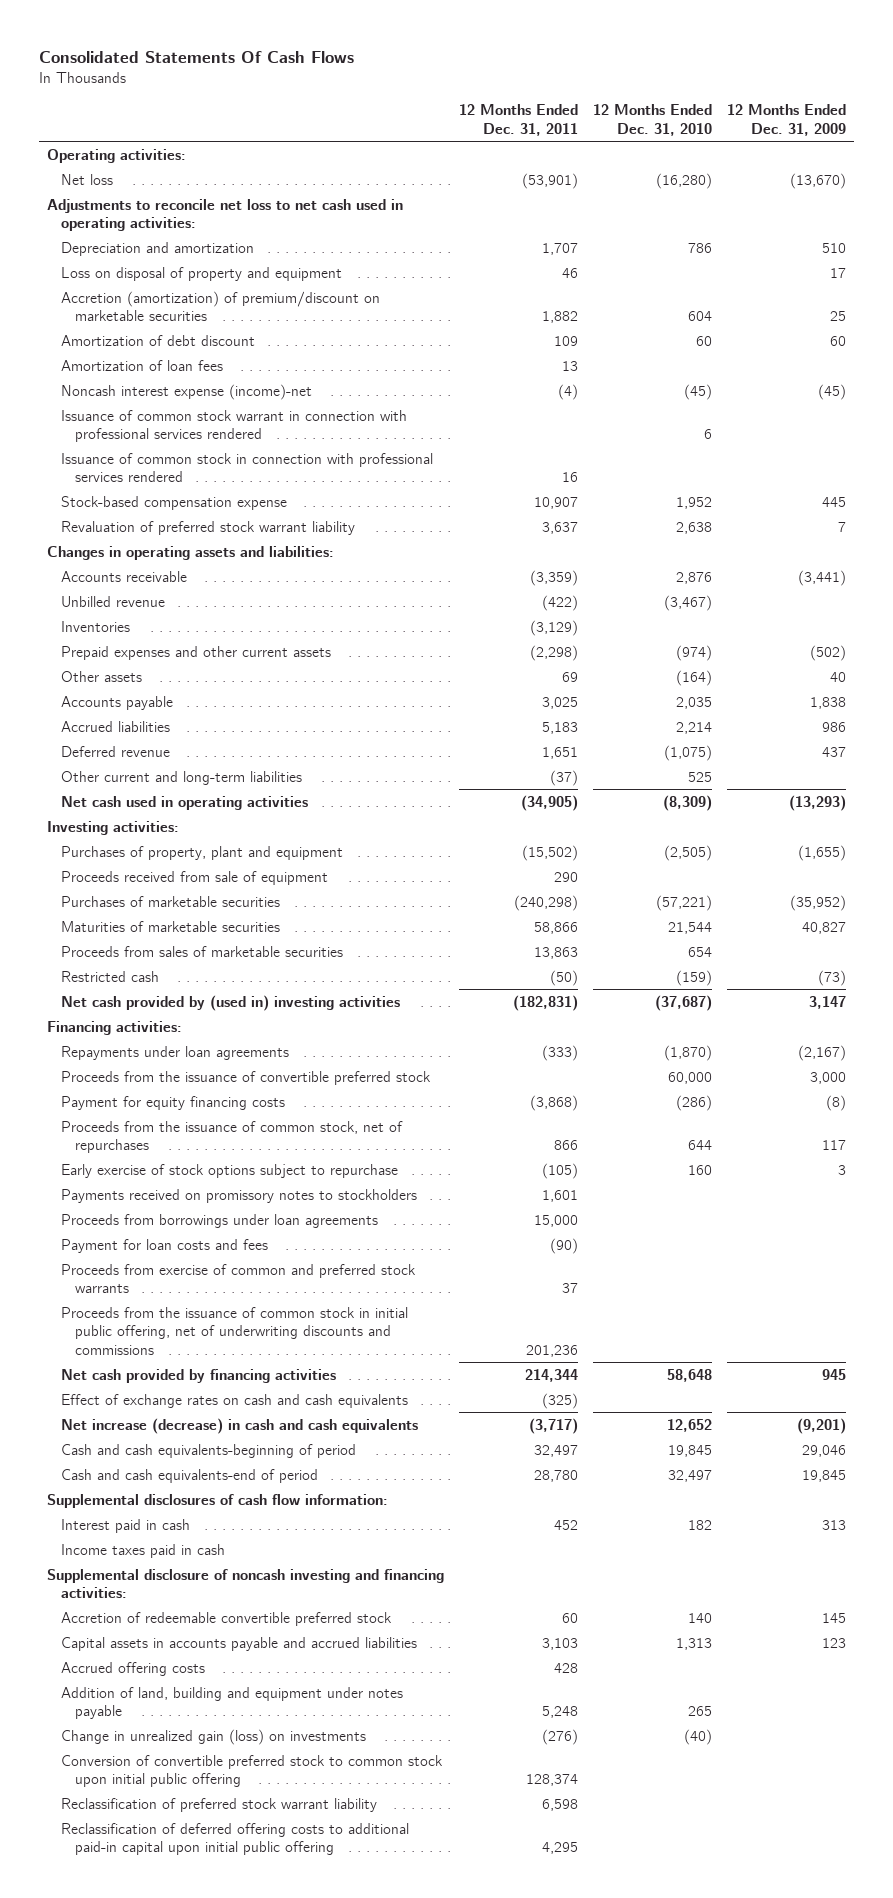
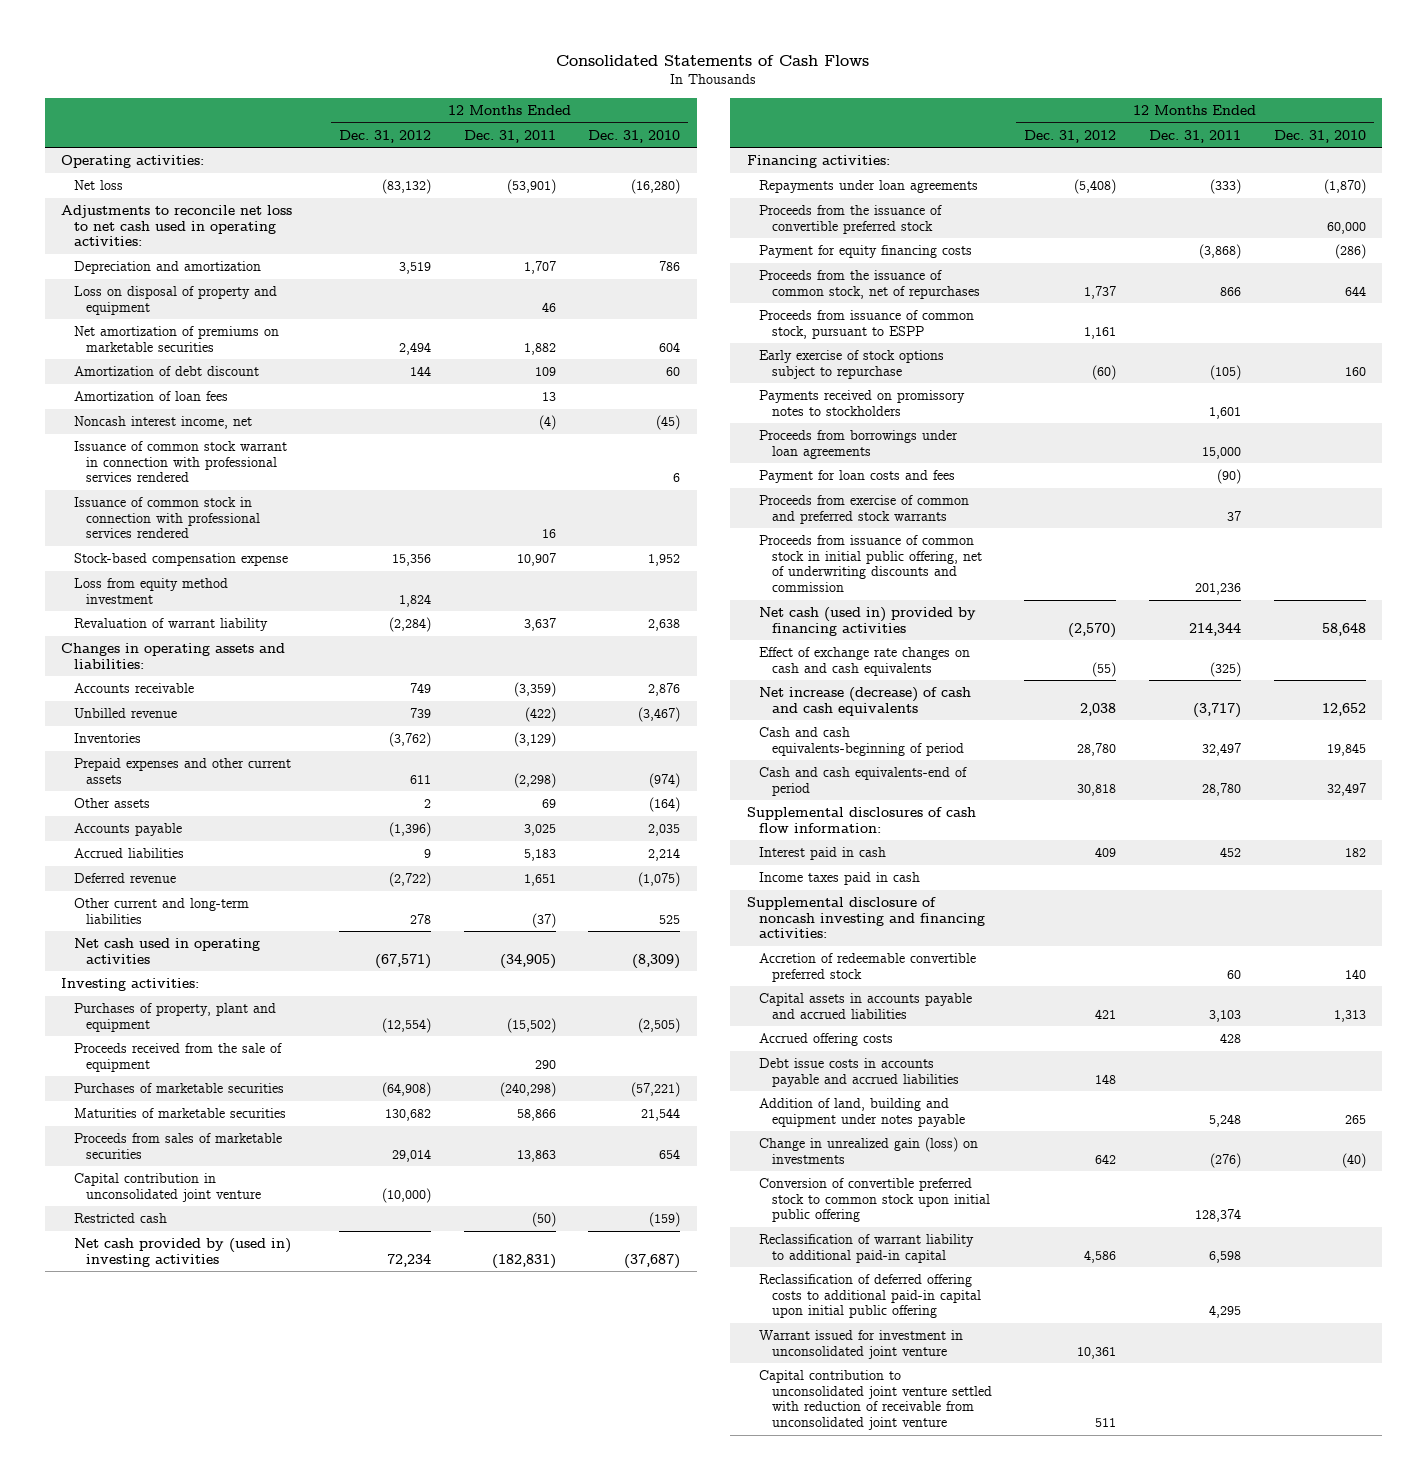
- Consolidated Statements Of Cash Flows
+ Consolidated Statements of Cash Flows
- | 12 Months Ended Dec. 31, 2011 | 12 Months Ended Dec. 31, 2010 | 12 Months Ended Dec. 31, 2009
+ | 12 Months Ended Dec. 31, 2012 | 12 Months Ended Dec. 31, 2011 | 12 Months Ended Dec. 31, 2010
- Accretion (amortization) of premium/discount on marketable securities | 1,882 | 604 | 25
+ Net amortization of premiums on marketable securities | 2,494 | 1,882 | 604
- Noncash interest expense (income)-net | (4) | (45) | (45)
+ Noncash interest income, net | | (4) | (45)
- Revaluation of preferred stock warrant liability | 3,637 | 2,638 | 7
+ Loss from equity method investment | 1,824 | |
+ Revaluation of warrant liability | (2,284) | 3,637 | 2,638
- Proceeds received from sale of equipment | 290 | |
+ Proceeds received from the sale of equipment | | 290 |
+ Capital contribution in unconsolidated joint venture | (10,000) | |
+ Proceeds from issuance of common stock, pursuant to ESPP | 1,161 | |
- Proceeds from the issuance of common stock in initial public offering, net of underwriting discounts and commissions | 201,236 | |
- Net cash provided by financing activities | 214,344 | 58,648 | 945
- Effect of exchange rates on cash and cash equivalents | (325) | |
- Net increase (decrease) in cash and cash equivalents | (3,717) | 12,652 | (9,201)
+ Proceeds from issuance of common stock in initial public offering, net of underwriting discounts and commission | | 201,236 |
+ Net cash (used in) provided by financing activities | (2,570) | 214,344 | 58,648
+ Effect of exchange rate changes on cash and cash equivalents | (55) | (325) |
+ Net increase (decrease) of cash and cash equivalents | 2,038 | (3,717) | 12,652
+ Debt issue costs in accounts payable and accrued liabilities | 148 | |
- Reclassification of preferred stock warrant liability | 6,598 | |
+ Reclassification of warrant liability to additional paid-in capital | 4,586 | 6,598 |
+ Warrant issued for investment in unconsolidated joint venture | 10,361 | |
+ Capital contribution to unconsolidated joint venture settled with reduction of receivable from unconsolidated joint venture | 511 | |

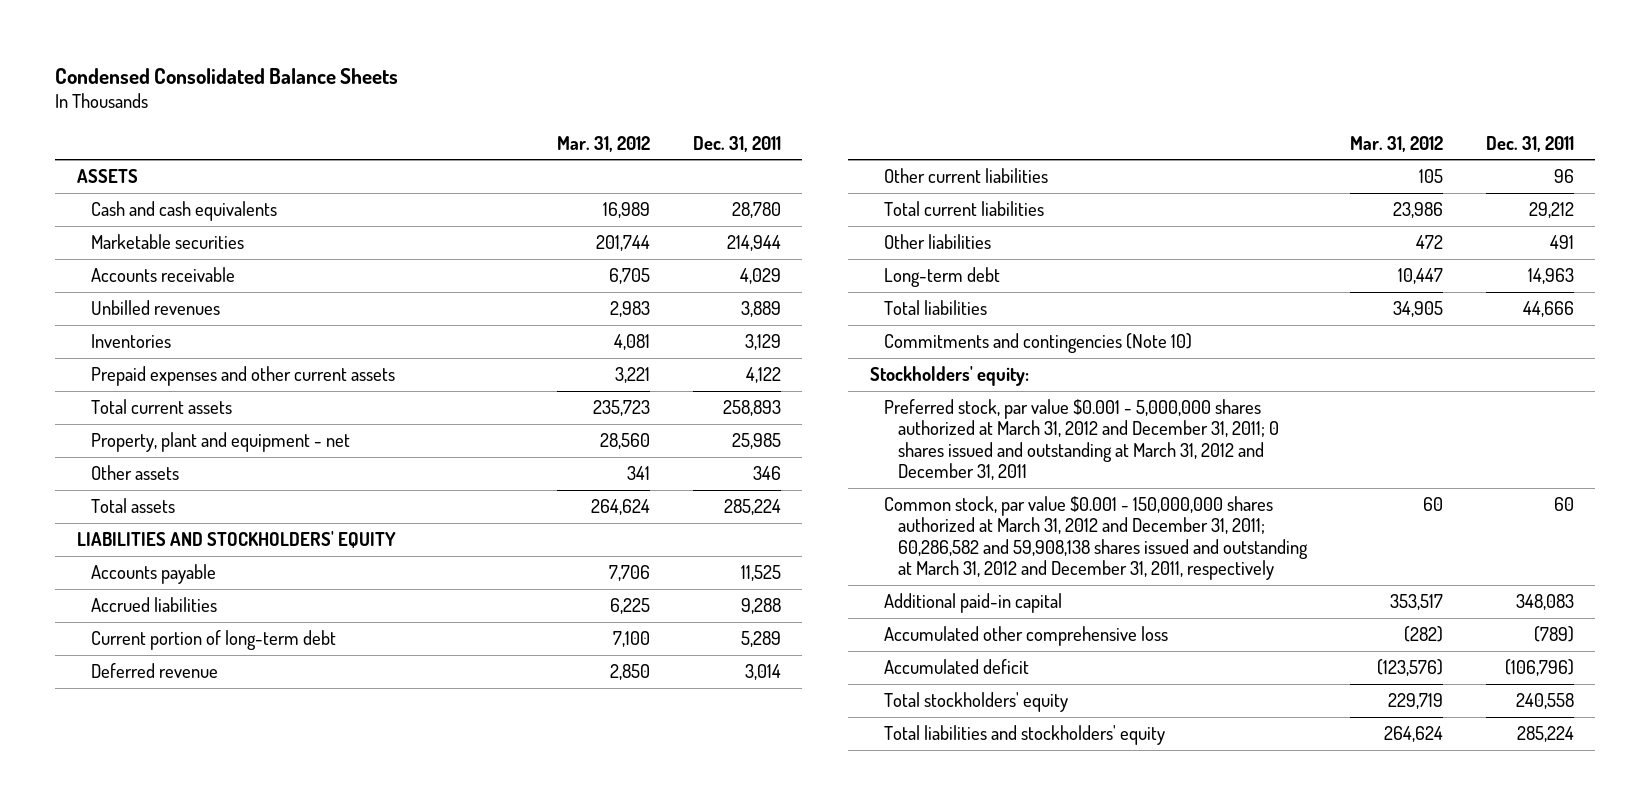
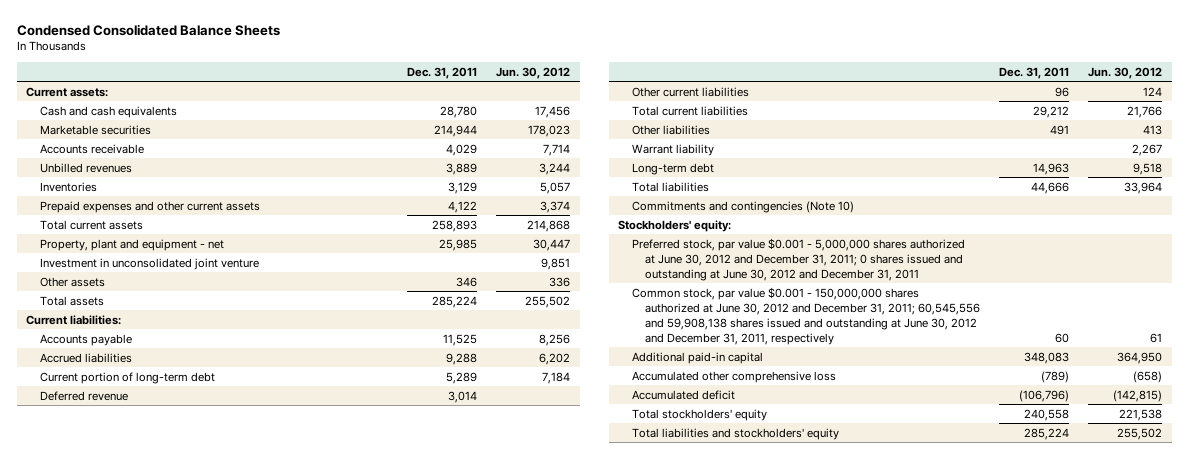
- | Mar. 31, 2012 | Dec. 31, 2011
+ | Dec. 31, 2011 | Jun. 30, 2012
- ASSETS
+ Current assets:
+ Investment in unconsolidated joint venture | | 9,851
- LIABILITIES AND STOCKHOLDERS' EQUITY
+ Current liabilities:
+ Warrant liability | | 2,267
- Preferred stock, par value $0.001 - 5,000,000 shares authorized at March 31, 2012 and December 31, 2011; 0 shares issued and outstanding at March 31, 2012 and December 31, 2011
- Common stock, par value $0.001 - 150,000,000 shares authorized at March 31, 2012 and December 31, 2011; 60,286,582 and 59,908,138 shares issued and outstanding at March 31, 2012 and December 31, 2011, respectively | 60 | 60
+ Preferred stock, par value $0.001 - 5,000,000 shares authorized at June 30, 2012 and December 31, 2011; 0 shares issued and outstanding at June 30, 2012 and December 31, 2011
+ Common stock, par value $0.001 - 150,000,000 shares authorized at June 30, 2012 and December 31, 2011; 60,545,556 and 59,908,138 shares issued and outstanding at June 30, 2012 and December 31, 2011, respectively | 60 | 61

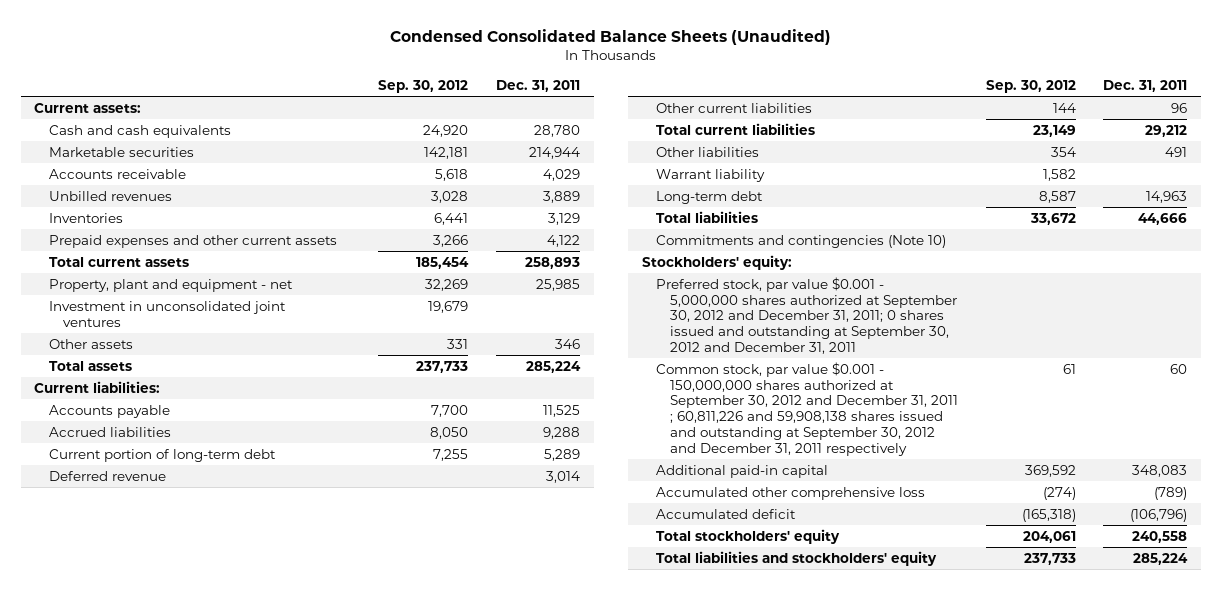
- Condensed Consolidated Balance Sheets
+ Condensed Consolidated Balance Sheets (Unaudited)
- | Dec. 31, 2011 | Jun. 30, 2012
+ | Sep. 30, 2012 | Dec. 31, 2011
- Investment in unconsolidated joint venture | | 9,851
+ Investment in unconsolidated joint ventures | 19,679 |
- Preferred stock, par value $0.001 - 5,000,000 shares authorized at June 30, 2012 and December 31, 2011; 0 shares issued and outstanding at June 30, 2012 and December 31, 2011
- Common stock, par value $0.001 - 150,000,000 shares authorized at June 30, 2012 and December 31, 2011; 60,545,556 and 59,908,138 shares issued and outstanding at June 30, 2012 and December 31, 2011, respectively | 60 | 61
+ Preferred stock, par value $0.001 - 5,000,000 shares authorized at September 30, 2012 and December 31, 2011; 0 shares issued and outstanding at September 30, 2012 and December 31, 2011
+ Common stock, par value $0.001 - 150,000,000 shares authorized at September 30, 2012 and December 31, 2011 ; 60,811,226 and 59,908,138 shares issued and outstanding at September 30, 2012 and December 31, 2011 respectively | 61 | 60

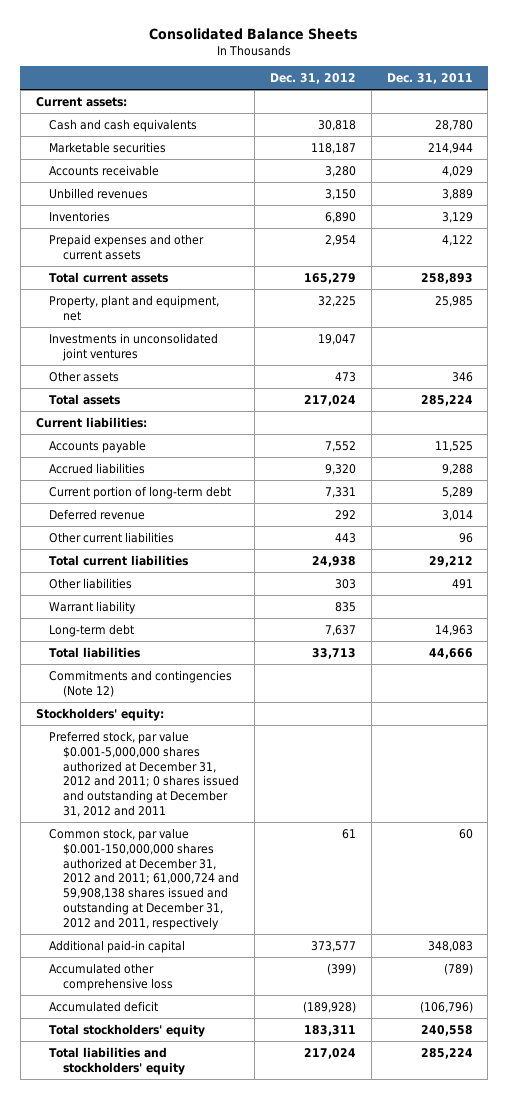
- Condensed Consolidated Balance Sheets (Unaudited)
+ Consolidated Balance Sheets
- | Sep. 30, 2012 | Dec. 31, 2011
+ | Dec. 31, 2012 | Dec. 31, 2011
- Property, plant and equipment - net | 32,269 | 25,985
- Investment in unconsolidated joint ventures | 19,679 |
+ Property, plant and equipment, net | 32,225 | 25,985
+ Investments in unconsolidated joint ventures | 19,047 |
- Commitments and contingencies (Note 10)
+ Commitments and contingencies (Note 12)
- Preferred stock, par value $0.001 - 5,000,000 shares authorized at September 30, 2012 and December 31, 2011; 0 shares issued and outstanding at September 30, 2012 and December 31, 2011
- Common stock, par value $0.001 - 150,000,000 shares authorized at September 30, 2012 and December 31, 2011 ; 60,811,226 and 59,908,138 shares issued and outstanding at September 30, 2012 and December 31, 2011 respectively | 61 | 60
+ Preferred stock, par value $0.001-5,000,000 shares authorized at December 31, 2012 and 2011; 0 shares issued and outstanding at December 31, 2012 and 2011
+ Common stock, par value $0.001-150,000,000 shares authorized at December 31, 2012 and 2011; 61,000,724 and 59,908,138 shares issued and outstanding at December 31, 2012 and 2011, respectively | 61 | 60

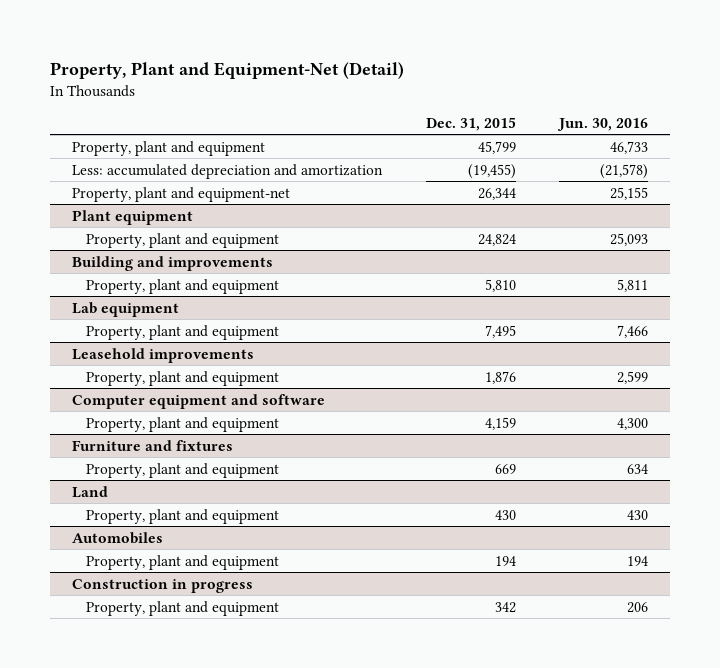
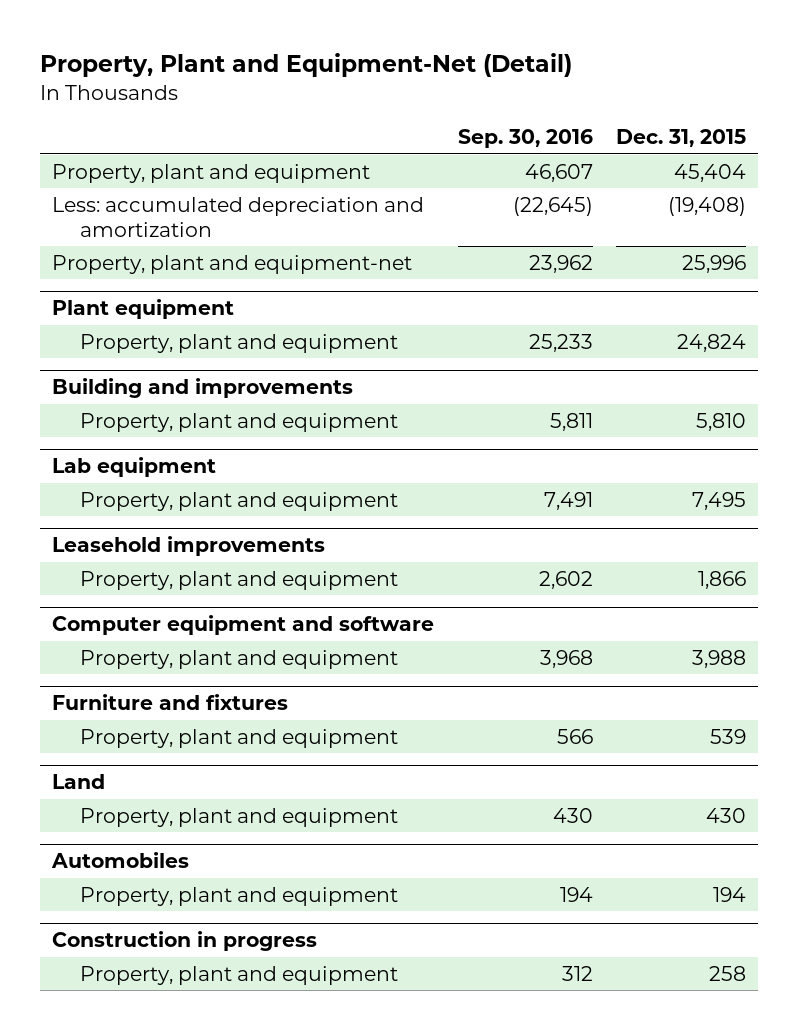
- | Dec. 31, 2015 | Jun. 30, 2016
+ | Sep. 30, 2016 | Dec. 31, 2015
- Property, plant and equipment | 45,799 | 46,733
- Less: accumulated depreciation and amortization | (19,455) | (21,578)
- Property, plant and equipment-net | 26,344 | 25,155
+ Property, plant and equipment | 46,607 | 45,404
+ Less: accumulated depreciation and amortization | (22,645) | (19,408)
+ Property, plant and equipment-net | 23,962 | 25,996
@ Leasehold improvements
- Property, plant and equipment | 1,876 | 2,599
+ Property, plant and equipment | 2,602 | 1,866
@ Computer equipment and software
- Property, plant and equipment | 4,159 | 4,300
+ Property, plant and equipment | 3,968 | 3,988
@ Furniture and fixtures
- Property, plant and equipment | 669 | 634
+ Property, plant and equipment | 566 | 539
@ Construction in progress
- Property, plant and equipment | 342 | 206
+ Property, plant and equipment | 312 | 258

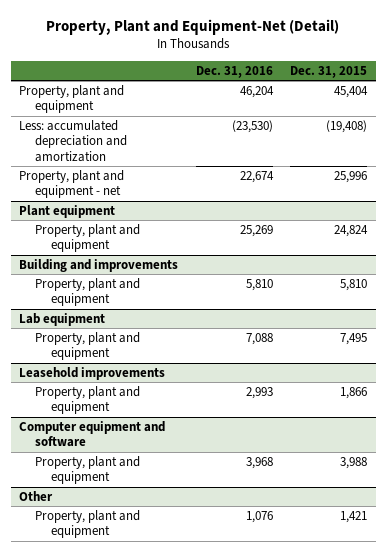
- | Sep. 30, 2016 | Dec. 31, 2015
+ | Dec. 31, 2016 | Dec. 31, 2015
- Property, plant and equipment-net | 23,962 | 25,996
+ Property, plant and equipment - net | 22,674 | 25,996
- Furniture and fixtures
- Property, plant and equipment | 566 | 539
- Land
- Property, plant and equipment | 430 | 430
- Automobiles
- Property, plant and equipment | 194 | 194
- Construction in progress
- Property, plant and equipment | 312 | 258
+ Other
+ Property, plant and equipment | 1,076 | 1,421

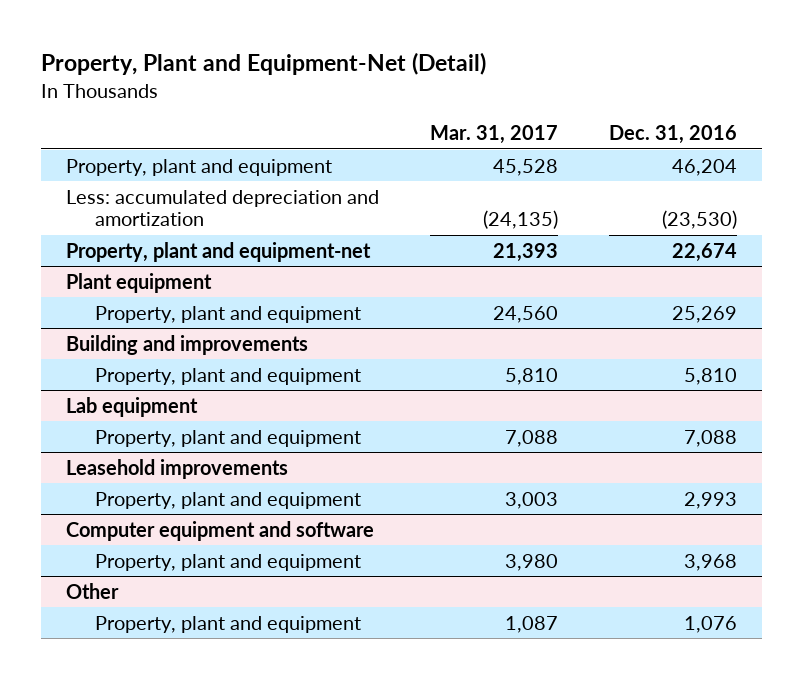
- | Dec. 31, 2016 | Dec. 31, 2015
+ | Mar. 31, 2017 | Dec. 31, 2016
- Property, plant and equipment - net | 22,674 | 25,996
+ Property, plant and equipment-net | 21,393 | 22,674

